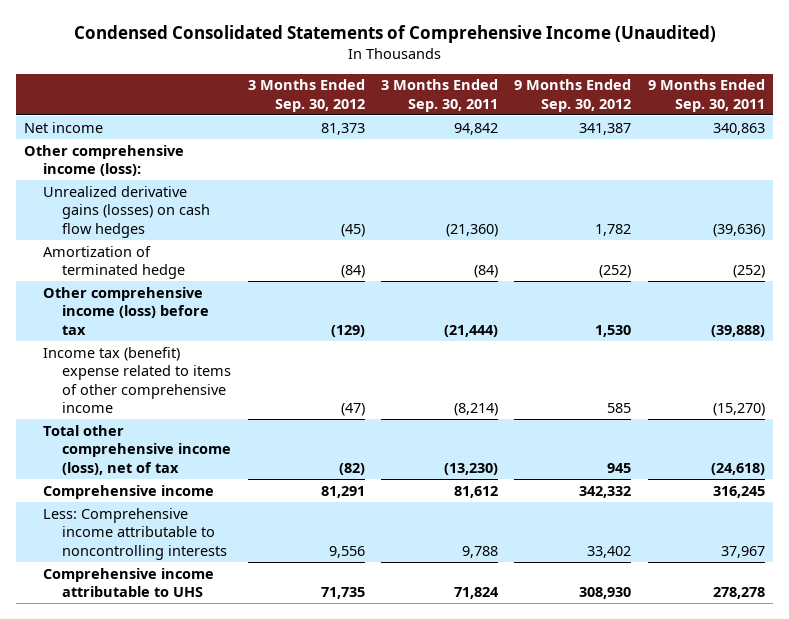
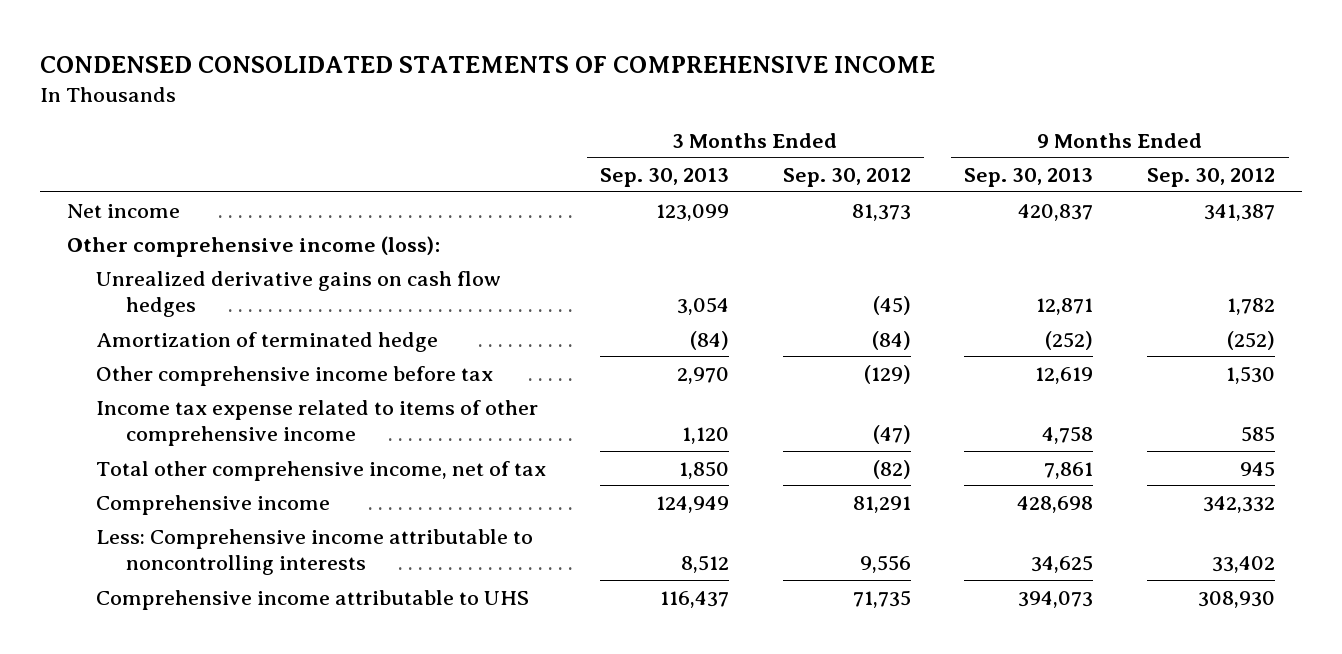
- Condensed Consolidated Statements of Comprehensive Income (Unaudited)
+ CONDENSED CONSOLIDATED STATEMENTS OF COMPREHENSIVE INCOME
- | 3 Months Ended Sep. 30, 2012 | 3 Months Ended Sep. 30, 2011 | 9 Months Ended Sep. 30, 2012 | 9 Months Ended Sep. 30, 2011
+ | 3 Months Ended Sep. 30, 2013 | 3 Months Ended Sep. 30, 2012 | 9 Months Ended Sep. 30, 2013 | 9 Months Ended Sep. 30, 2012
- Unrealized derivative gains (losses) on cash flow hedges | (45) | (21,360) | 1,782 | (39,636)
+ Unrealized derivative gains on cash flow hedges | 3,054 | (45) | 12,871 | 1,782
- Other comprehensive income (loss) before tax | (129) | (21,444) | 1,530 | (39,888)
- Income tax (benefit) expense related to items of other comprehensive income | (47) | (8,214) | 585 | (15,270)
- Total other comprehensive income (loss), net of tax | (82) | (13,230) | 945 | (24,618)
+ Other comprehensive income before tax | 2,970 | (129) | 12,619 | 1,530
+ Income tax expense related to items of other comprehensive income | 1,120 | (47) | 4,758 | 585
+ Total other comprehensive income, net of tax | 1,850 | (82) | 7,861 | 945

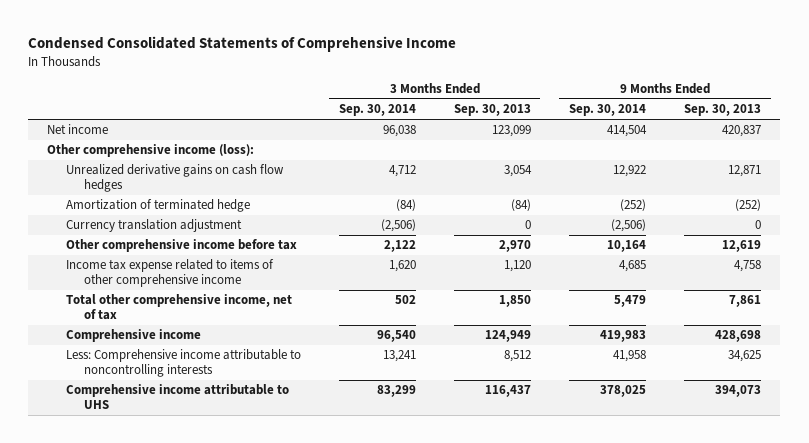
- CONDENSED CONSOLIDATED STATEMENTS OF COMPREHENSIVE INCOME
+ Condensed Consolidated Statements of Comprehensive Income
- | 3 Months Ended Sep. 30, 2013 | 3 Months Ended Sep. 30, 2012 | 9 Months Ended Sep. 30, 2013 | 9 Months Ended Sep. 30, 2012
+ | 3 Months Ended Sep. 30, 2014 | 3 Months Ended Sep. 30, 2013 | 9 Months Ended Sep. 30, 2014 | 9 Months Ended Sep. 30, 2013
+ Currency translation adjustment | (2,506) | 0 | (2,506) | 0

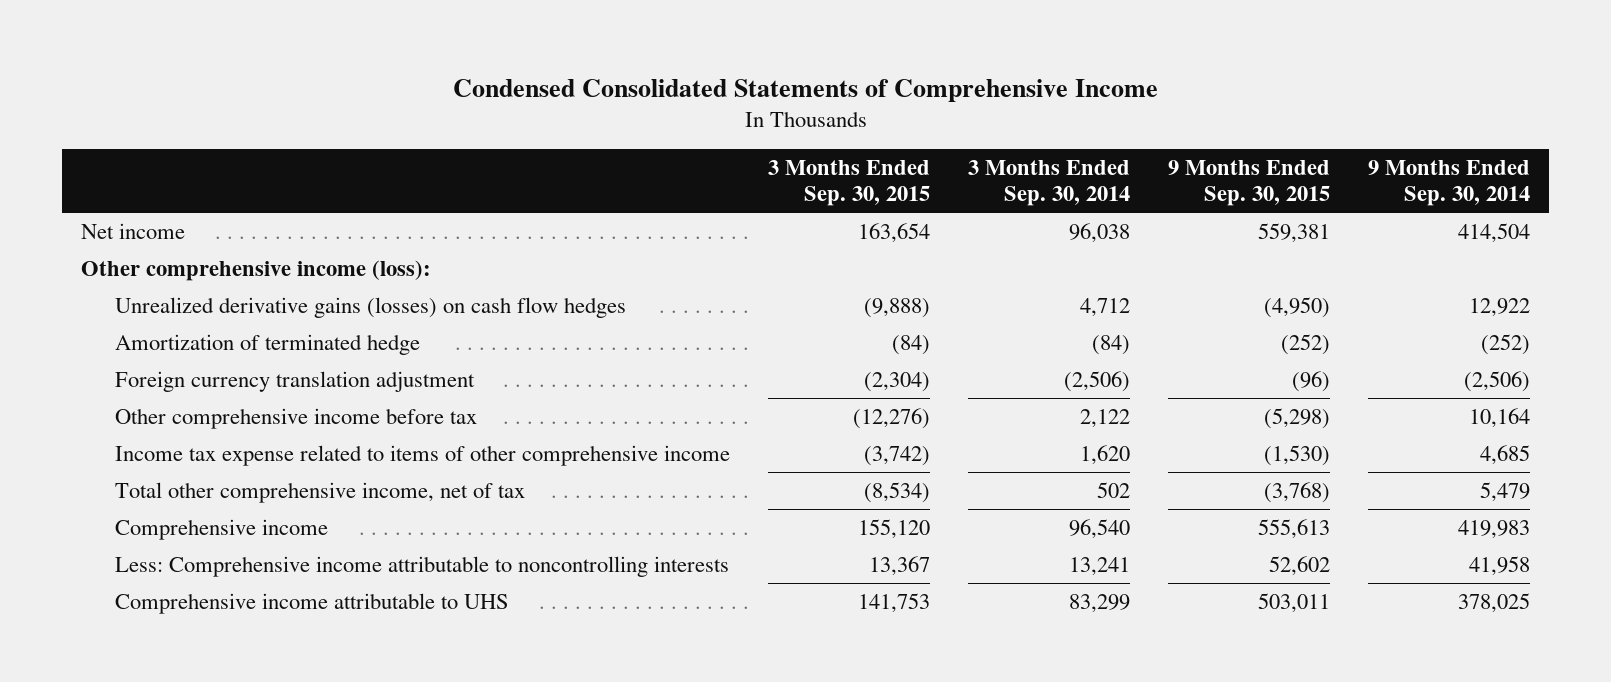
- | 3 Months Ended Sep. 30, 2014 | 3 Months Ended Sep. 30, 2013 | 9 Months Ended Sep. 30, 2014 | 9 Months Ended Sep. 30, 2013
+ | 3 Months Ended Sep. 30, 2015 | 3 Months Ended Sep. 30, 2014 | 9 Months Ended Sep. 30, 2015 | 9 Months Ended Sep. 30, 2014
- Unrealized derivative gains on cash flow hedges | 4,712 | 3,054 | 12,922 | 12,871
+ Unrealized derivative gains (losses) on cash flow hedges | (9,888) | 4,712 | (4,950) | 12,922
- Currency translation adjustment | (2,506) | 0 | (2,506) | 0
+ Foreign currency translation adjustment | (2,304) | (2,506) | (96) | (2,506)

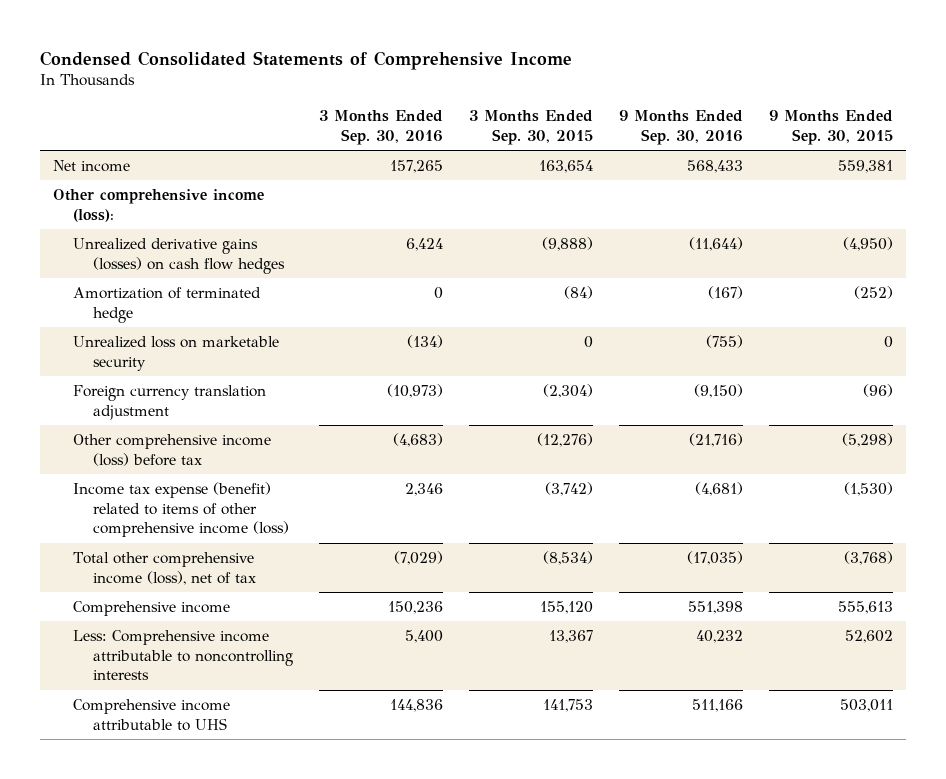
- | 3 Months Ended Sep. 30, 2015 | 3 Months Ended Sep. 30, 2014 | 9 Months Ended Sep. 30, 2015 | 9 Months Ended Sep. 30, 2014
+ | 3 Months Ended Sep. 30, 2016 | 3 Months Ended Sep. 30, 2015 | 9 Months Ended Sep. 30, 2016 | 9 Months Ended Sep. 30, 2015
+ Unrealized loss on marketable security | (134) | 0 | (755) | 0
- Other comprehensive income before tax | (12,276) | 2,122 | (5,298) | 10,164
- Income tax expense related to items of other comprehensive income | (3,742) | 1,620 | (1,530) | 4,685
- Total other comprehensive income, net of tax | (8,534) | 502 | (3,768) | 5,479
+ Other comprehensive income (loss) before tax | (4,683) | (12,276) | (21,716) | (5,298)
+ Income tax expense (benefit) related to items of other comprehensive income (loss) | 2,346 | (3,742) | (4,681) | (1,530)
+ Total other comprehensive income (loss), net of tax | (7,029) | (8,534) | (17,035) | (3,768)

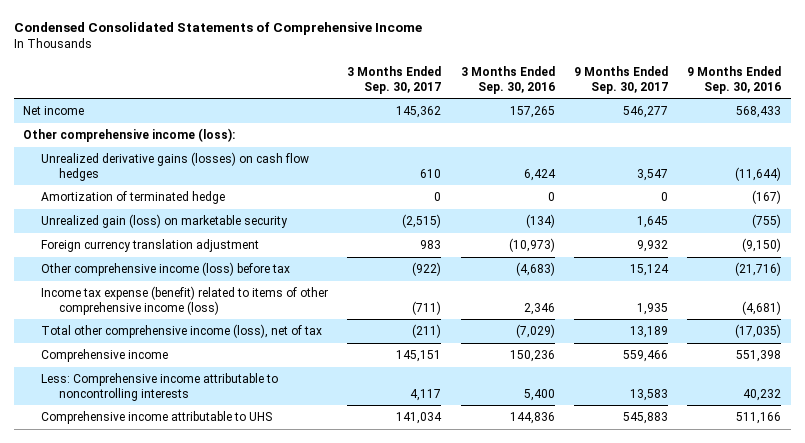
- | 3 Months Ended Sep. 30, 2016 | 3 Months Ended Sep. 30, 2015 | 9 Months Ended Sep. 30, 2016 | 9 Months Ended Sep. 30, 2015
+ | 3 Months Ended Sep. 30, 2017 | 3 Months Ended Sep. 30, 2016 | 9 Months Ended Sep. 30, 2017 | 9 Months Ended Sep. 30, 2016
- Unrealized loss on marketable security | (134) | 0 | (755) | 0
+ Unrealized gain (loss) on marketable security | (2,515) | (134) | 1,645 | (755)

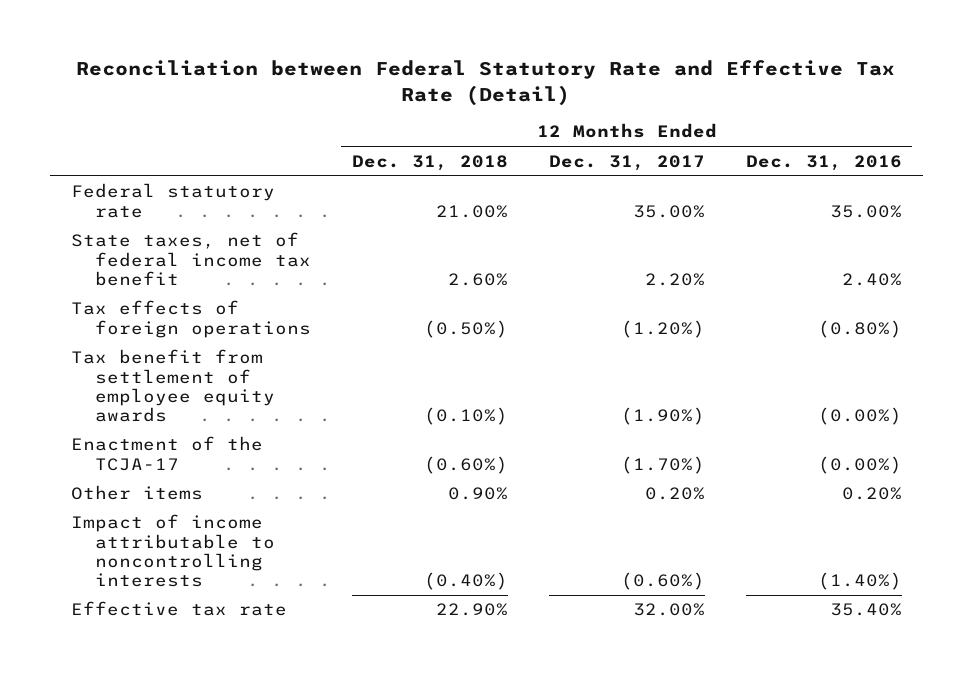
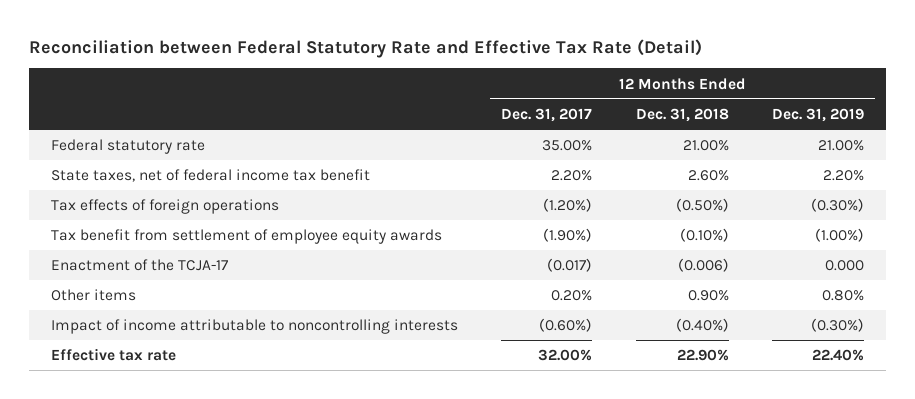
- | 12 Months Ended Dec. 31, 2018 | 12 Months Ended Dec. 31, 2017 | 12 Months Ended Dec. 31, 2016
+ | 12 Months Ended Dec. 31, 2017 | 12 Months Ended Dec. 31, 2018 | 12 Months Ended Dec. 31, 2019
- Enactment of the TCJA-17 | (0.60%) | (1.70%) | (0.00%)
+ Enactment of the TCJA-17 | (0.017) | (0.006) | 0.000

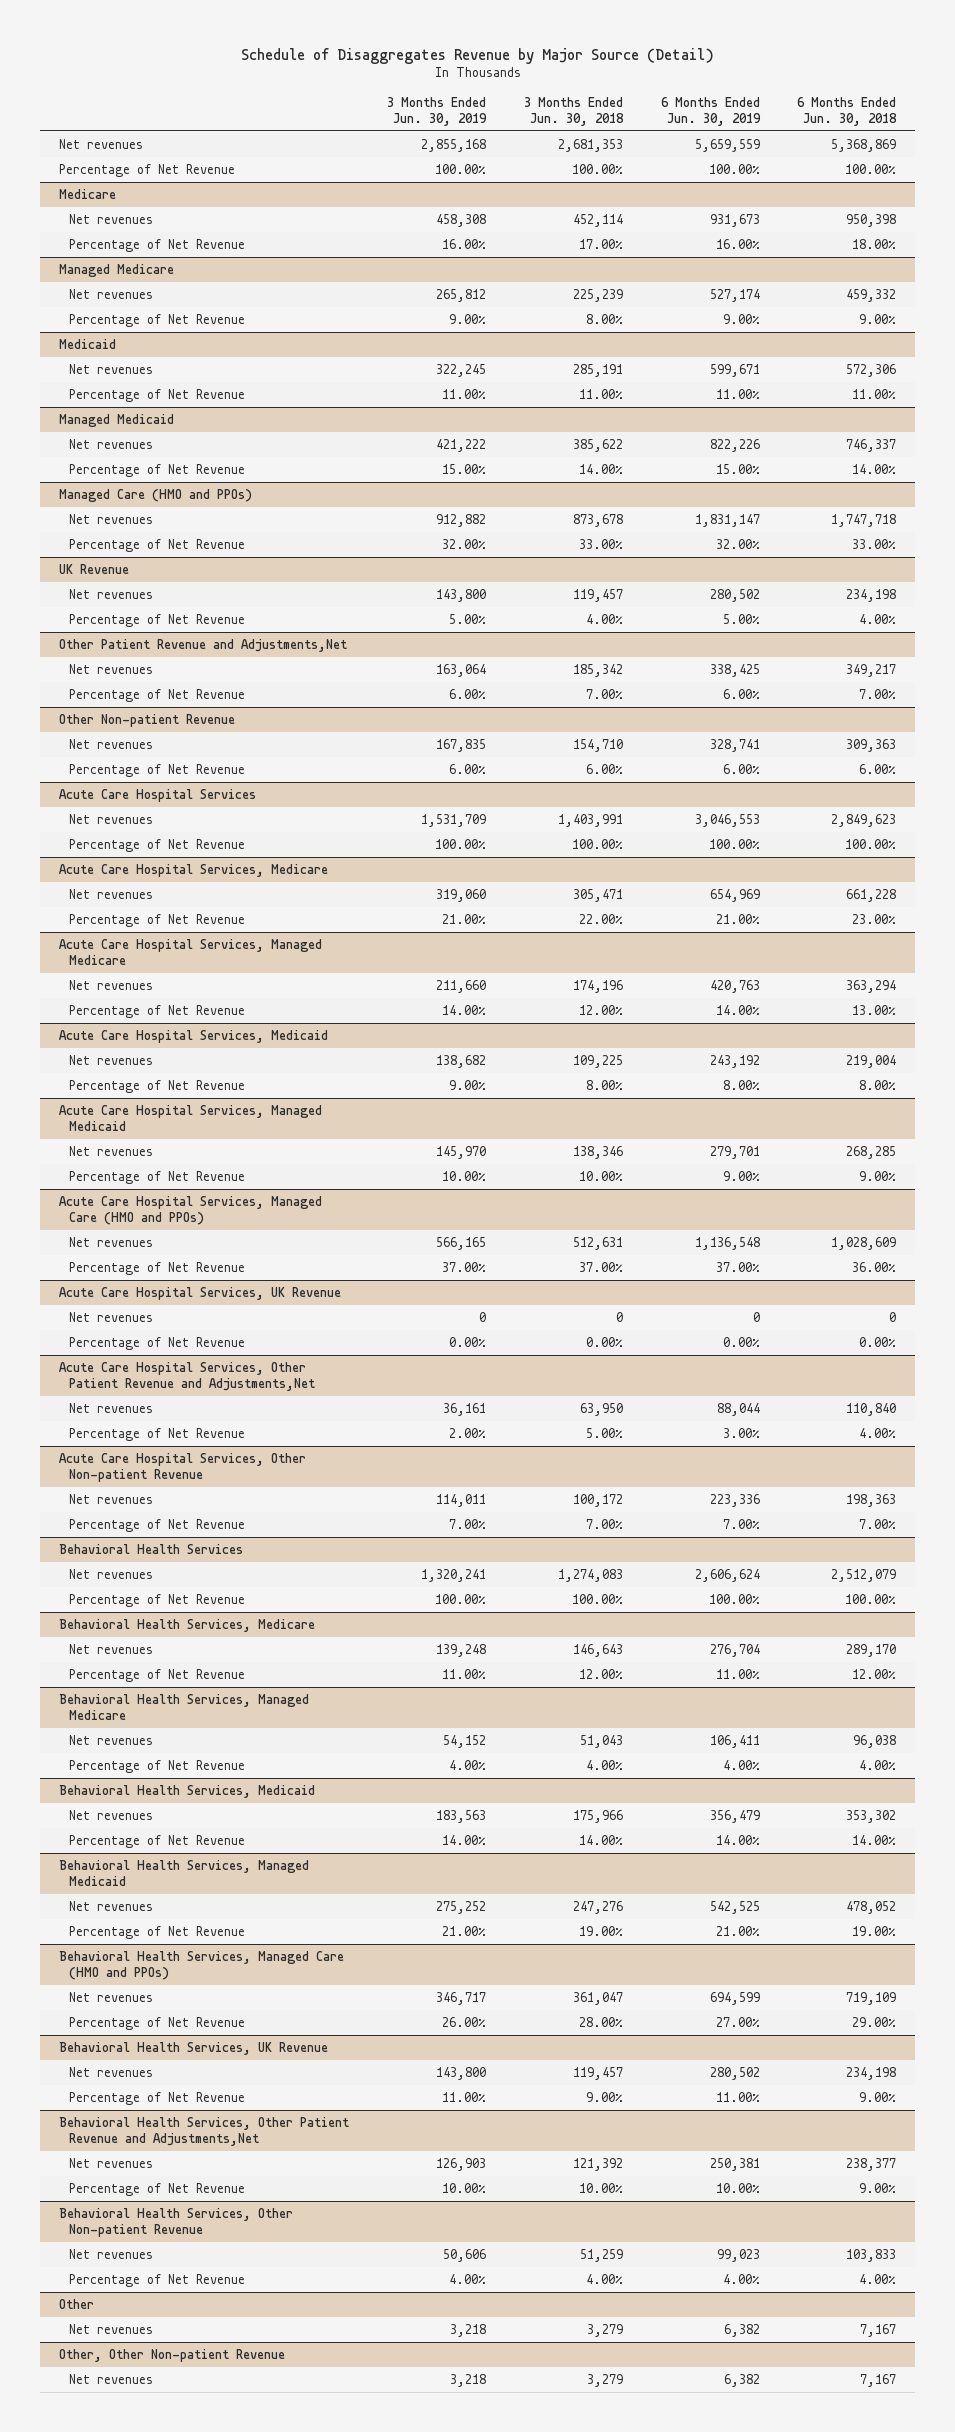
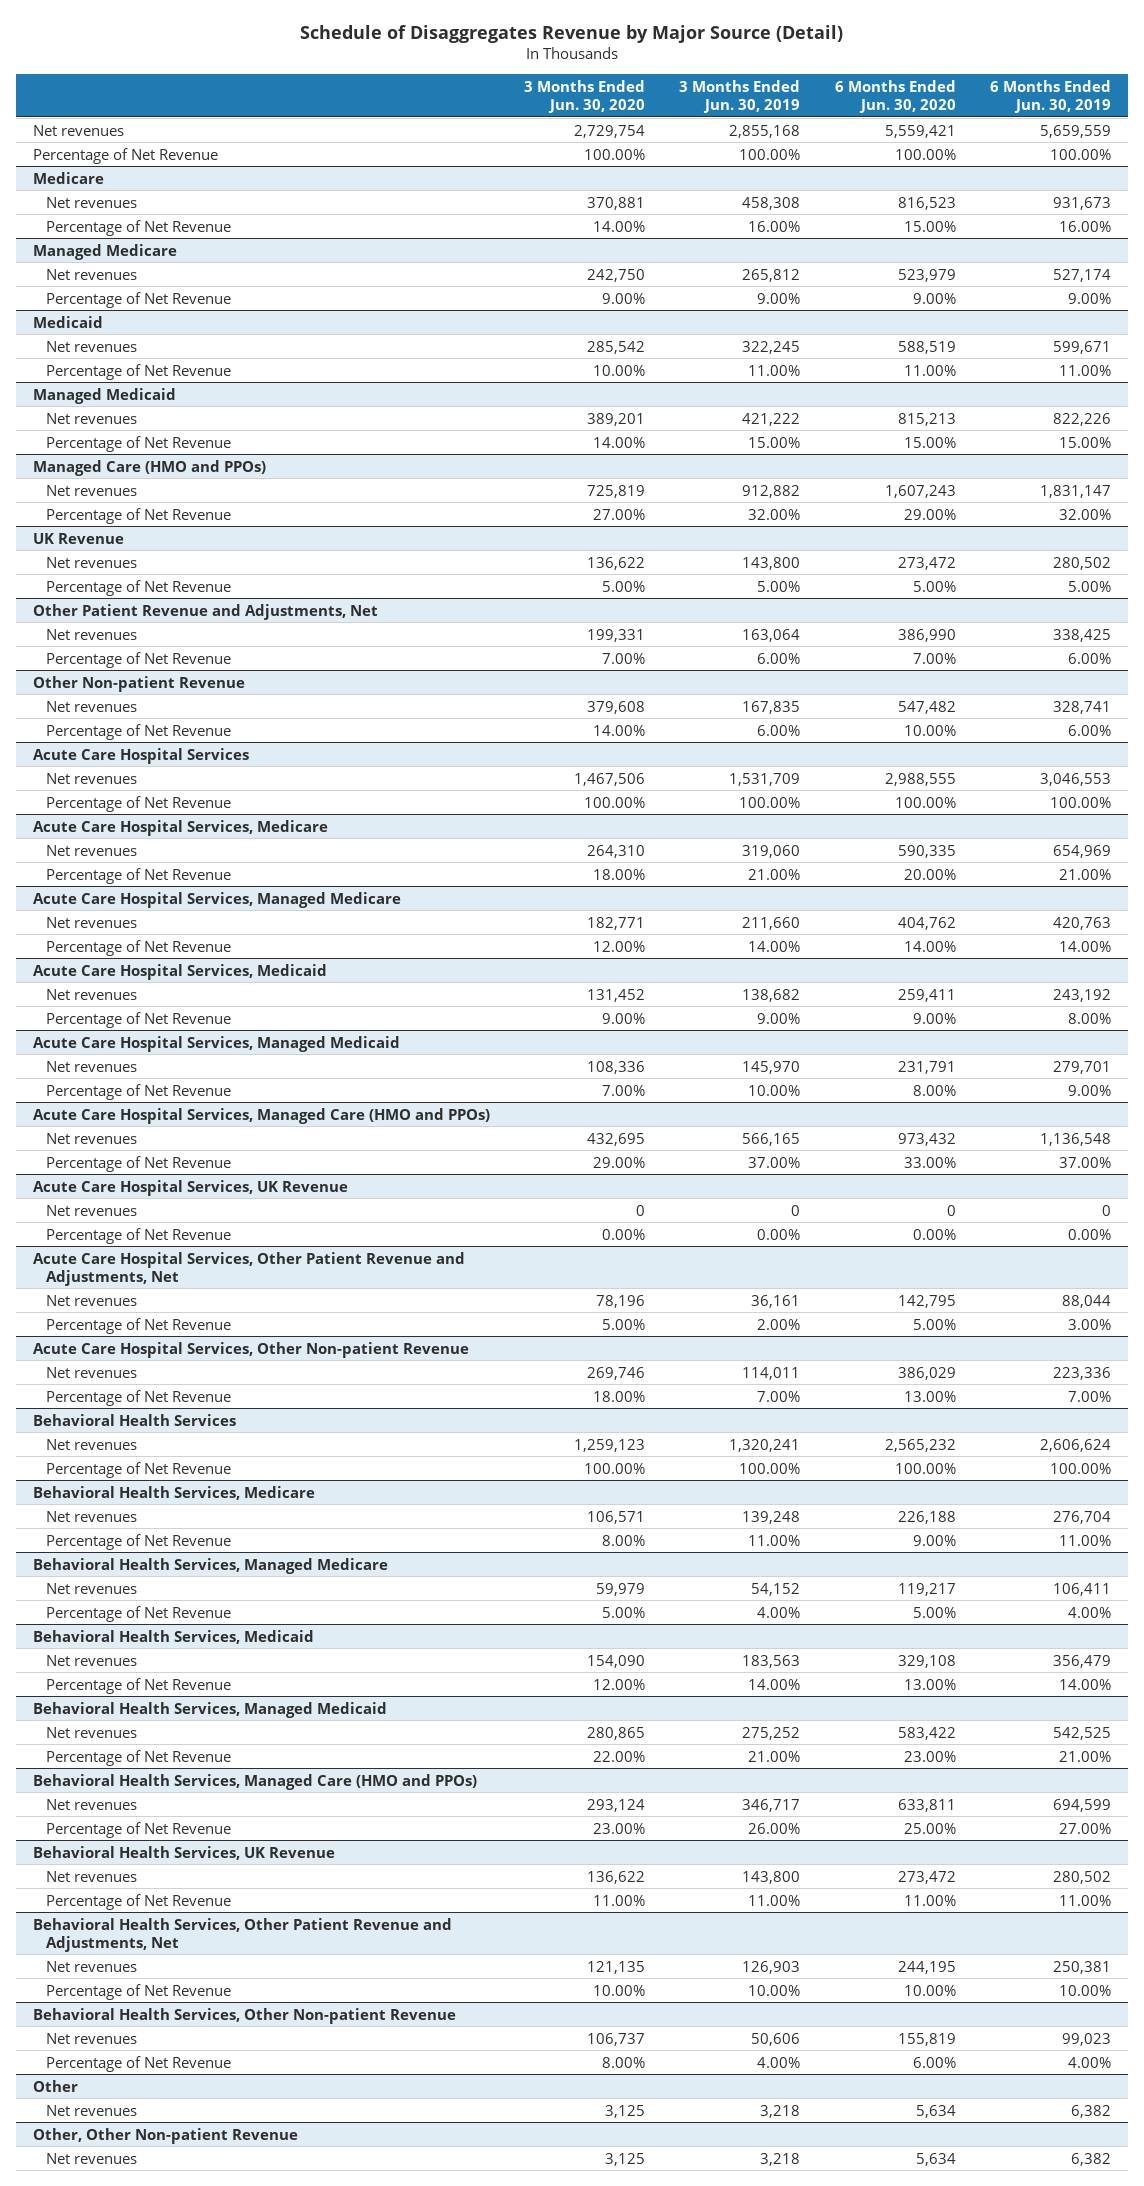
- | 3 Months Ended Jun. 30, 2019 | 3 Months Ended Jun. 30, 2018 | 6 Months Ended Jun. 30, 2019 | 6 Months Ended Jun. 30, 2018
+ | 3 Months Ended Jun. 30, 2020 | 3 Months Ended Jun. 30, 2019 | 6 Months Ended Jun. 30, 2020 | 6 Months Ended Jun. 30, 2019
- Other Patient Revenue and Adjustments,Net
+ Other Patient Revenue and Adjustments, Net
- Acute Care Hospital Services, Other Patient Revenue and Adjustments,Net
+ Acute Care Hospital Services, Other Patient Revenue and Adjustments, Net
- Behavioral Health Services, Other Patient Revenue and Adjustments,Net
+ Behavioral Health Services, Other Patient Revenue and Adjustments, Net

